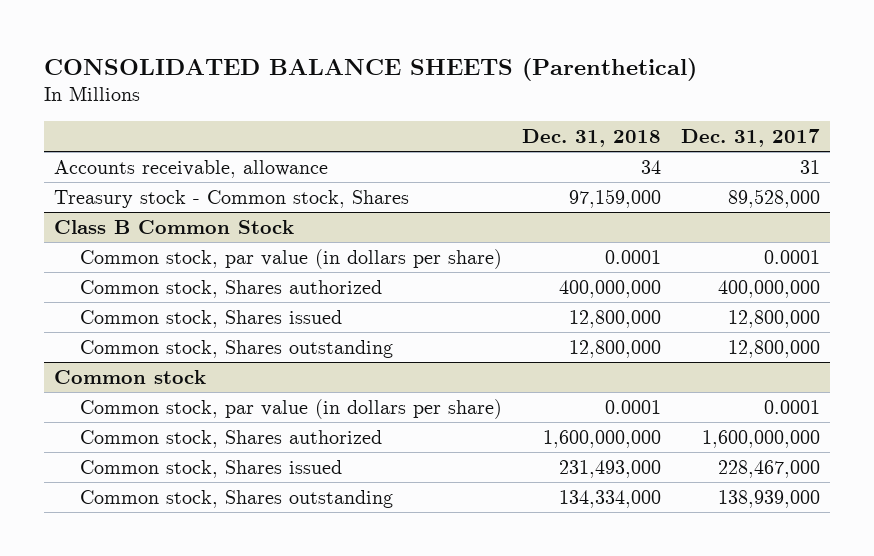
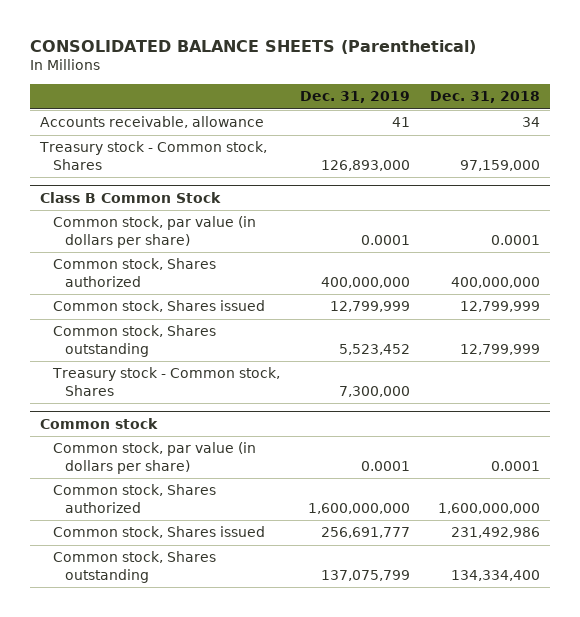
- | Dec. 31, 2018 | Dec. 31, 2017
+ | Dec. 31, 2019 | Dec. 31, 2018
@ Class B Common Stock
- Common stock, Shares issued | 12,800,000 | 12,800,000
- Common stock, Shares outstanding | 12,800,000 | 12,800,000
+ Common stock, Shares issued | 12,799,999 | 12,799,999
+ Common stock, Shares outstanding | 5,523,452 | 12,799,999
+ Treasury stock - Common stock, Shares | 7,300,000 |
@ Common stock
- Common stock, Shares issued | 231,493,000 | 228,467,000
- Common stock, Shares outstanding | 134,334,000 | 138,939,000
+ Common stock, Shares issued | 256,691,777 | 231,492,986
+ Common stock, Shares outstanding | 137,075,799 | 134,334,400

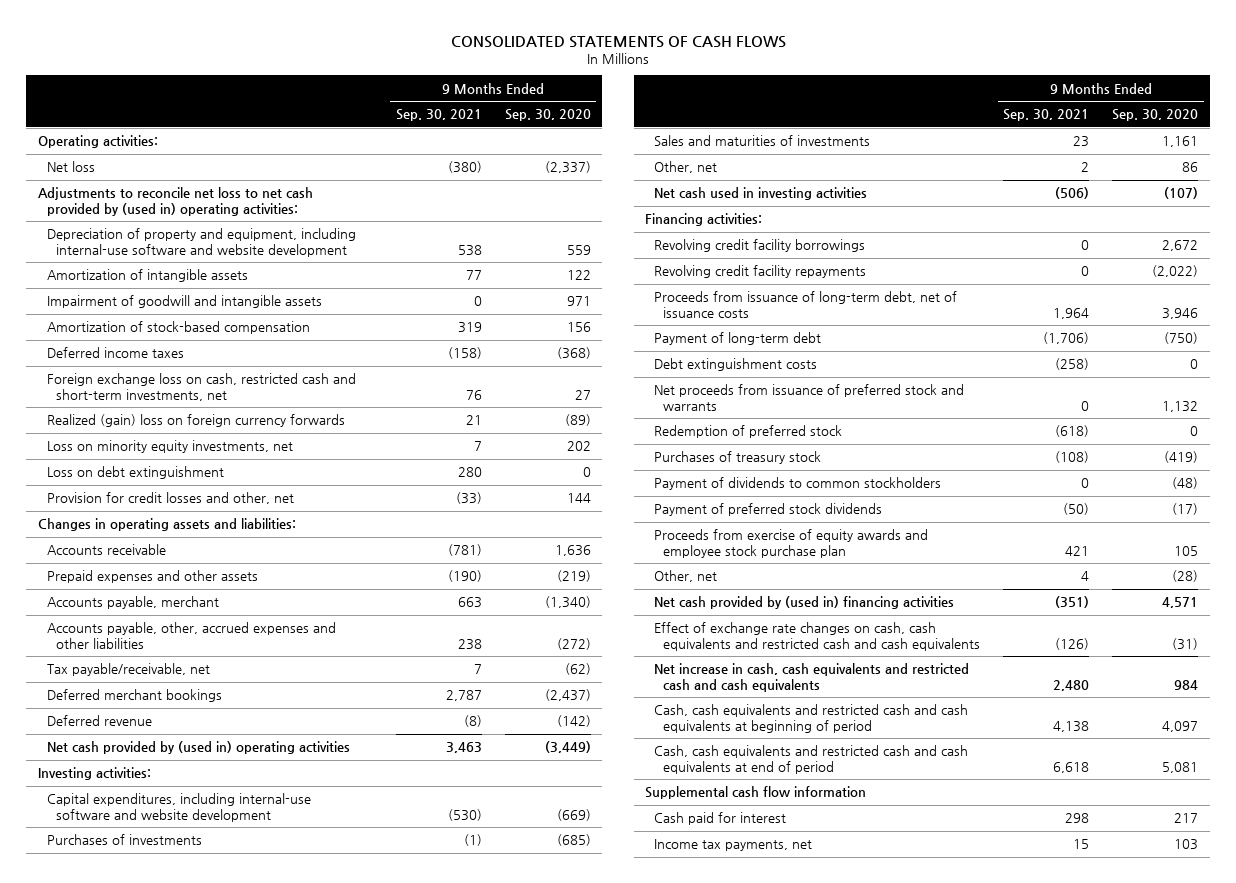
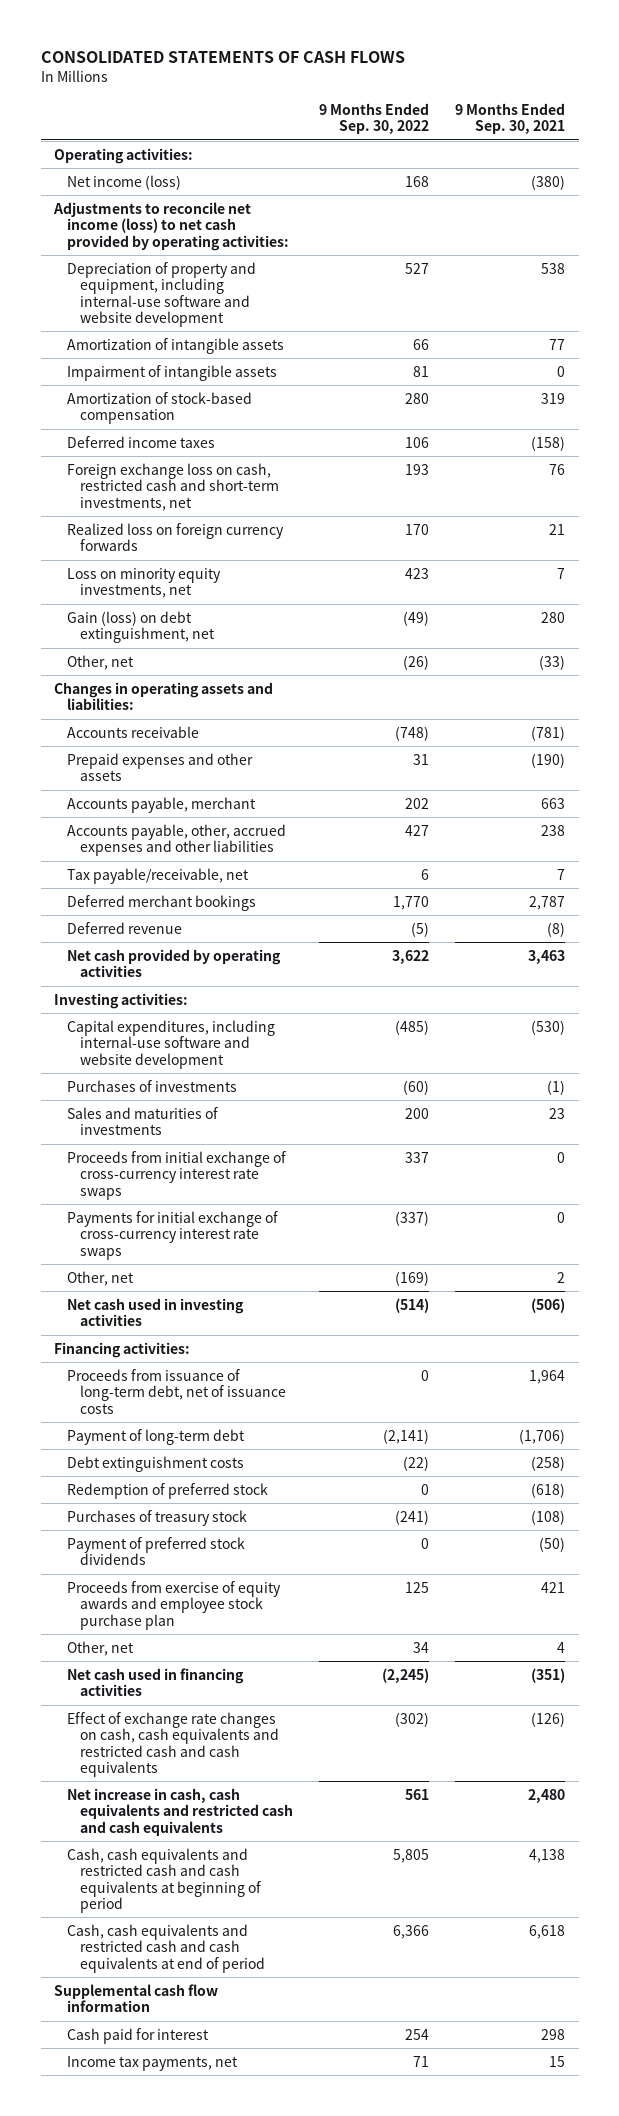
- | 9 Months Ended Sep. 30, 2021 | 9 Months Ended Sep. 30, 2020
+ | 9 Months Ended Sep. 30, 2022 | 9 Months Ended Sep. 30, 2021
- Net loss | (380) | (2,337)
- Adjustments to reconcile net loss to net cash provided by (used in) operating activities:
+ Net income (loss) | 168 | (380)
+ Adjustments to reconcile net income (loss) to net cash provided by operating activities:
- Impairment of goodwill and intangible assets | 0 | 971
+ Impairment of intangible assets | 81 | 0
- Realized (gain) loss on foreign currency forwards | 21 | (89)
+ Realized loss on foreign currency forwards | 170 | 21
- Loss on debt extinguishment | 280 | 0
- Provision for credit losses and other, net | (33) | 144
+ Gain (loss) on debt extinguishment, net | (49) | 280
+ Other, net | (26) | (33)
- Net cash provided by (used in) operating activities | 3,463 | (3,449)
+ Net cash provided by operating activities | 3,622 | 3,463
+ Proceeds from initial exchange of cross-currency interest rate swaps | 337 | 0
+ Payments for initial exchange of cross-currency interest rate swaps | (337) | 0
- Revolving credit facility borrowings | 0 | 2,672
- Revolving credit facility repayments | 0 | (2,022)
- Net proceeds from issuance of preferred stock and warrants | 0 | 1,132
- Payment of dividends to common stockholders | 0 | (48)
- Net cash provided by (used in) financing activities | (351) | 4,571
+ Net cash used in financing activities | (2,245) | (351)

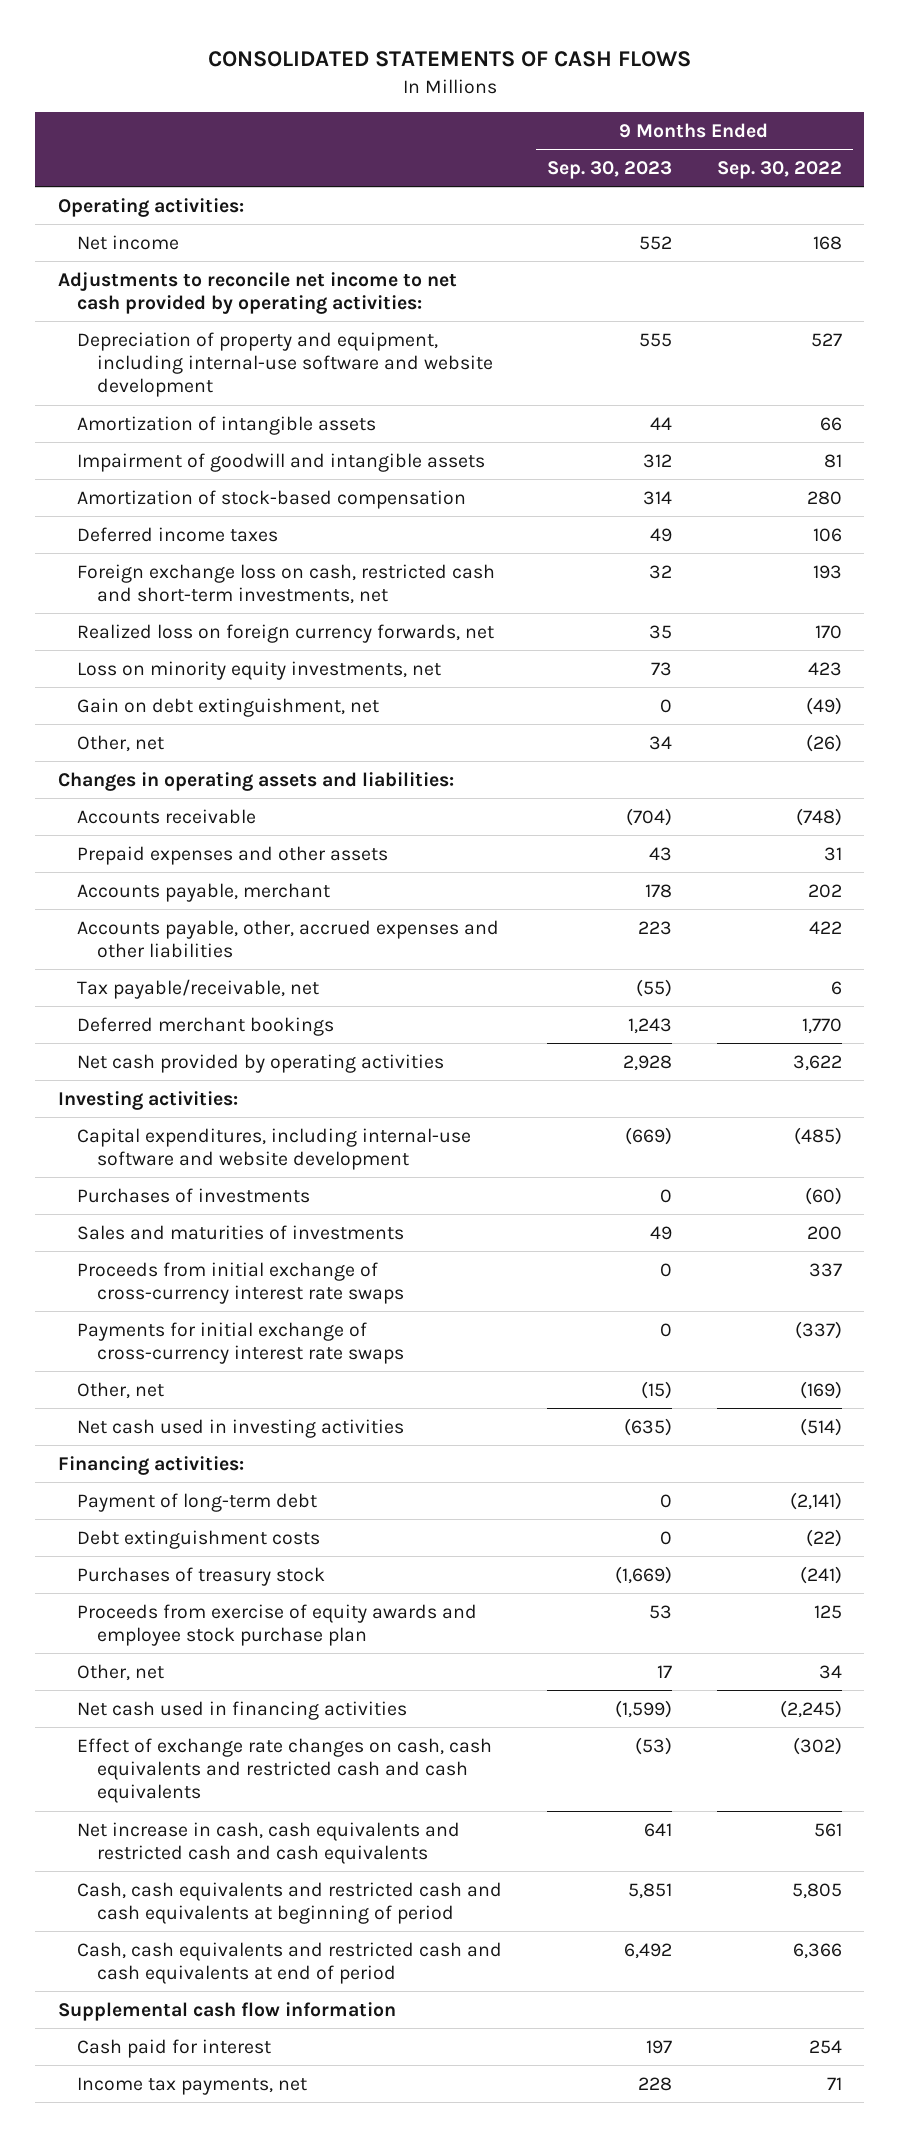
- | 9 Months Ended Sep. 30, 2022 | 9 Months Ended Sep. 30, 2021
+ | 9 Months Ended Sep. 30, 2023 | 9 Months Ended Sep. 30, 2022
- Net income (loss) | 168 | (380)
- Adjustments to reconcile net income (loss) to net cash provided by operating activities:
+ Net income | 552 | 168
+ Adjustments to reconcile net income to net cash provided by operating activities:
- Impairment of intangible assets | 81 | 0
+ Impairment of goodwill and intangible assets | 312 | 81
- Realized loss on foreign currency forwards | 170 | 21
+ Realized loss on foreign currency forwards, net | 35 | 170
- Gain (loss) on debt extinguishment, net | (49) | 280
+ Gain on debt extinguishment, net | 0 | (49)
- Accounts payable, other, accrued expenses and other liabilities | 427 | 238
+ Accounts payable, other, accrued expenses and other liabilities | 223 | 422
- Deferred revenue | (5) | (8)
- Proceeds from issuance of long-term debt, net of issuance costs | 0 | 1,964
- Redemption of preferred stock | 0 | (618)
- Payment of preferred stock dividends | 0 | (50)

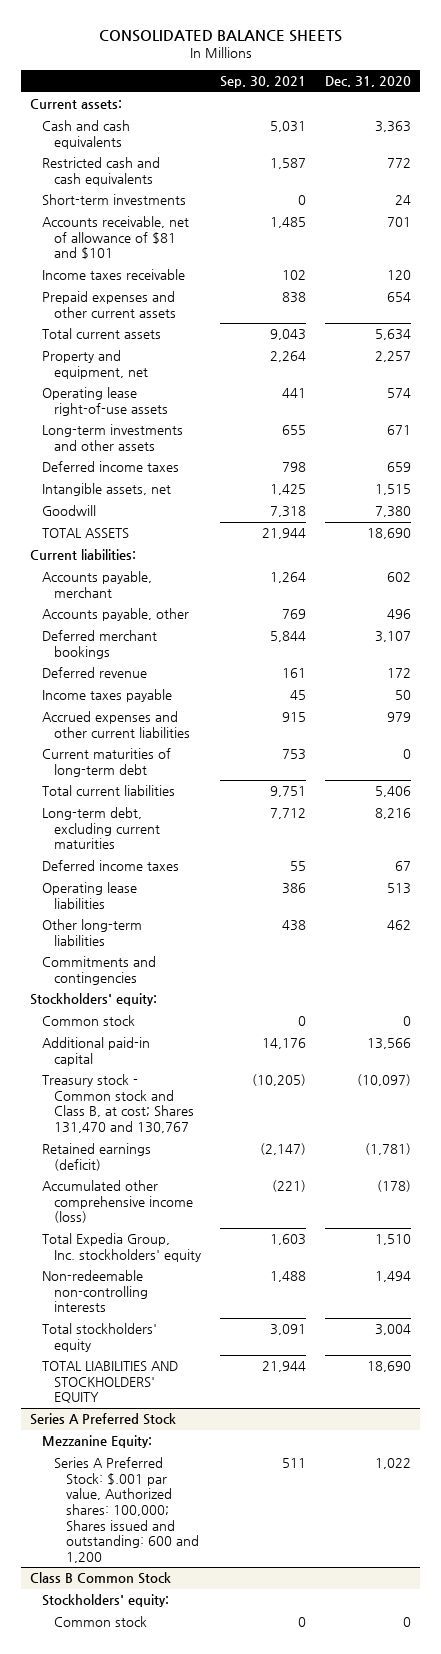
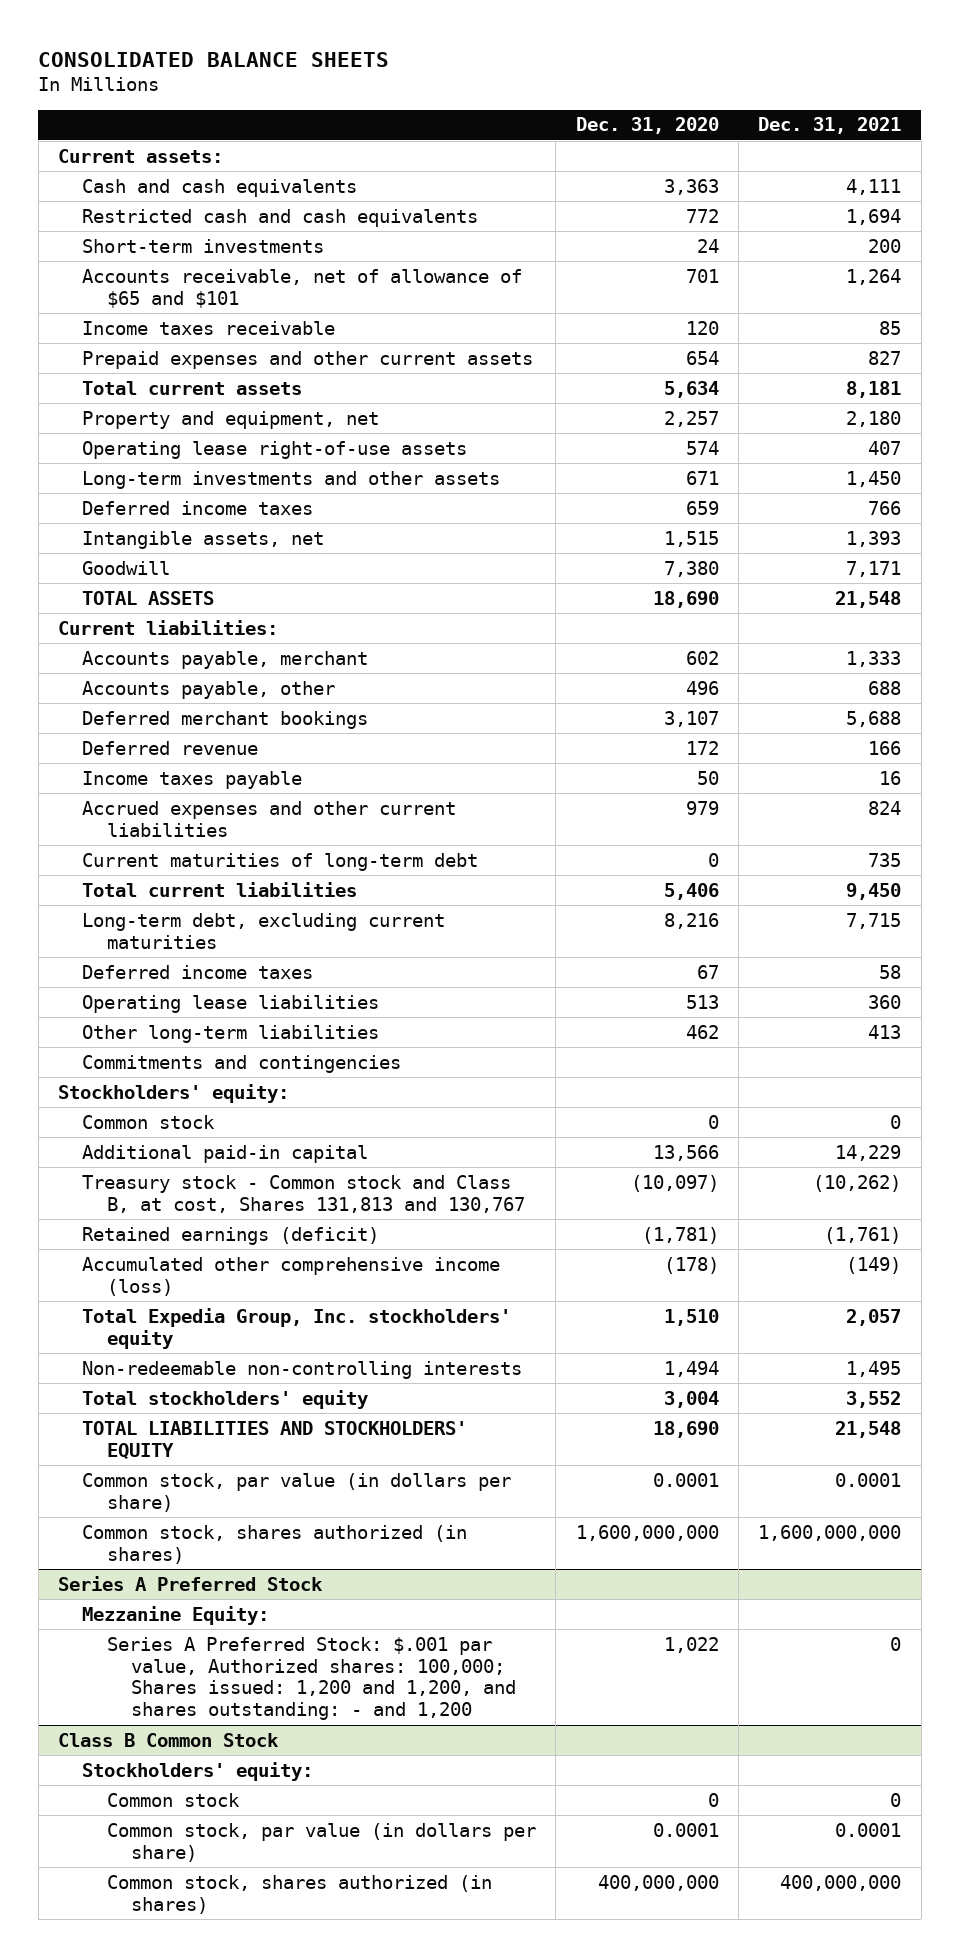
- | Sep. 30, 2021 | Dec. 31, 2020
+ | Dec. 31, 2020 | Dec. 31, 2021
- Accounts receivable, net of allowance of $81 and $101 | 1,485 | 701
+ Accounts receivable, net of allowance of $65 and $101 | 701 | 1,264
- Treasury stock - Common stock and Class B, at cost; Shares 131,470 and 130,767 | (10,205) | (10,097)
+ Treasury stock - Common stock and Class B, at cost, Shares 131,813 and 130,767 | (10,097) | (10,262)
+ Common stock, par value (in dollars per share) | 0.0001 | 0.0001
+ Common stock, shares authorized (in shares) | 1,600,000,000 | 1,600,000,000
@ Series A Preferred Stock
- Series A Preferred Stock: $.001 par value, Authorized shares: 100,000; Shares issued and outstanding: 600 and 1,200 | 511 | 1,022
+ Series A Preferred Stock: $.001 par value, Authorized shares: 100,000; Shares issued: 1,200 and 1,200, and shares outstanding: - and 1,200 | 1,022 | 0
@ Class B Common Stock
+ Common stock, par value (in dollars per share) | 0.0001 | 0.0001
+ Common stock, shares authorized (in shares) | 400,000,000 | 400,000,000

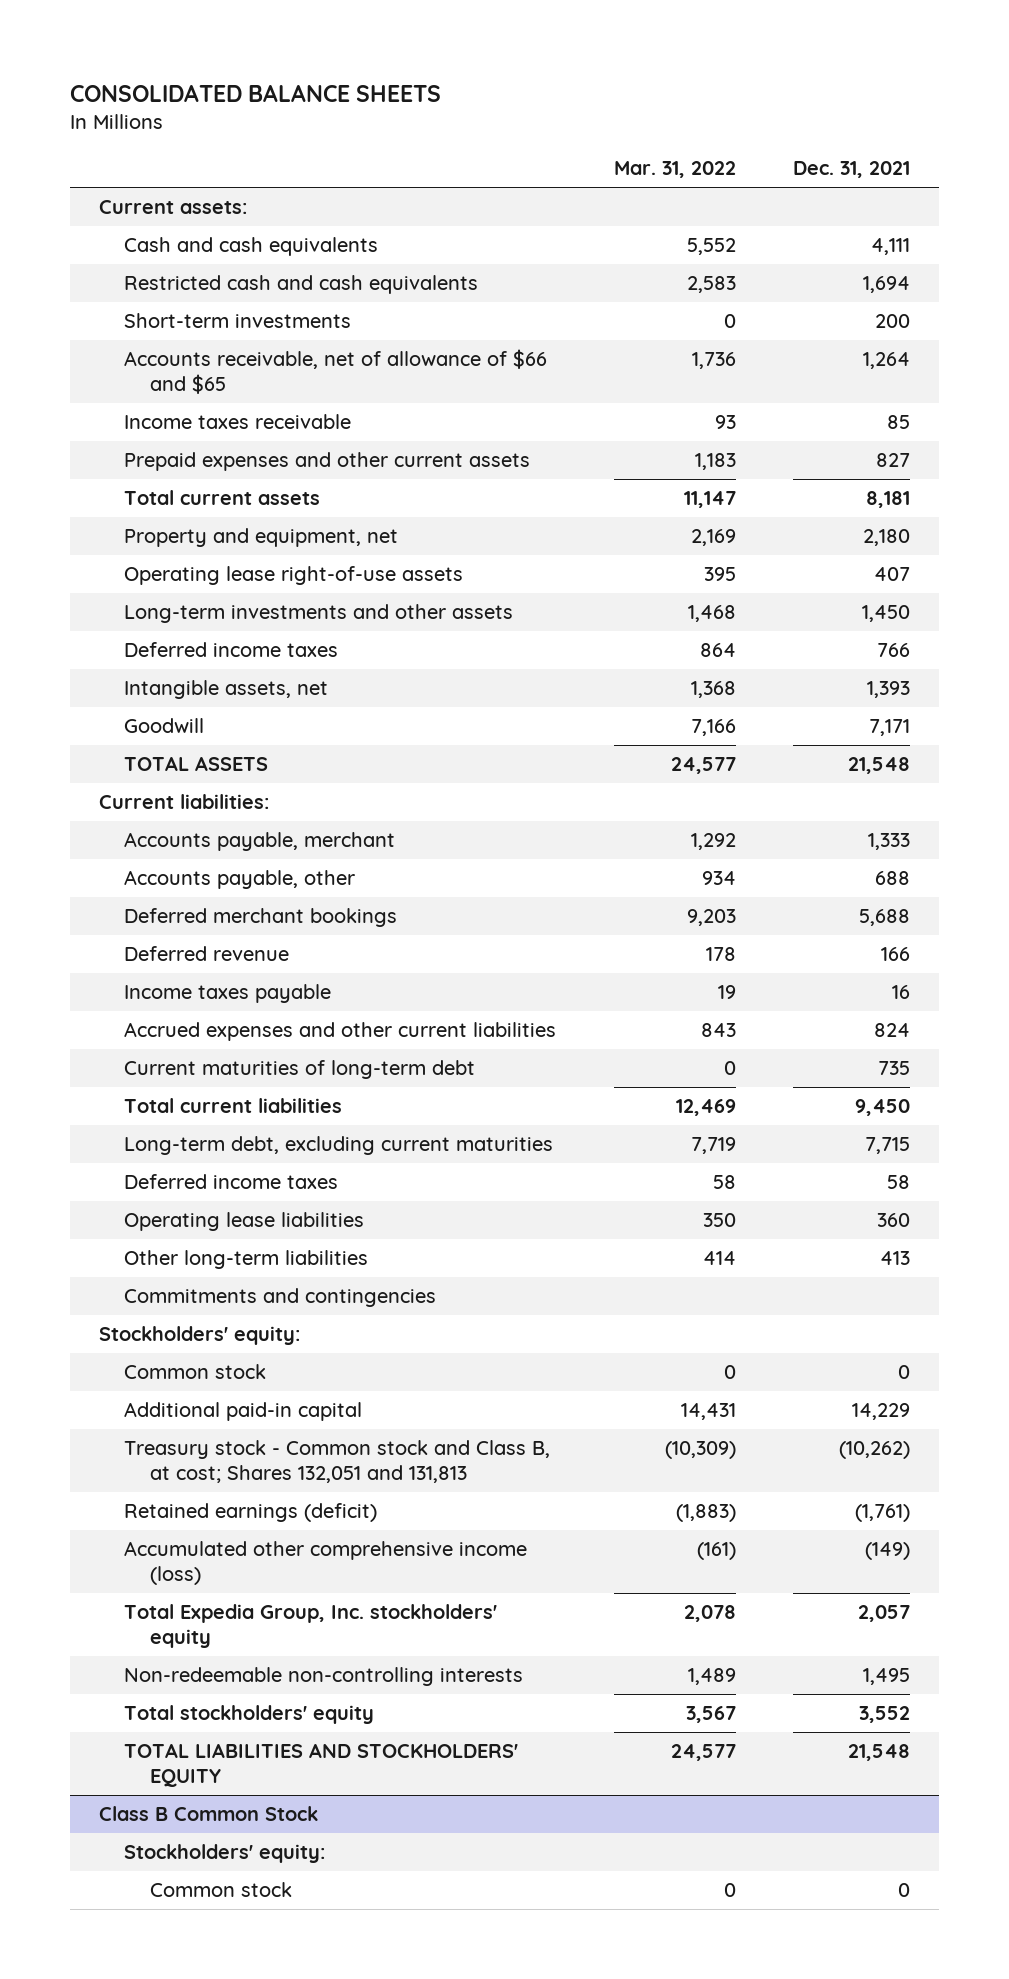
- | Dec. 31, 2020 | Dec. 31, 2021
+ | Mar. 31, 2022 | Dec. 31, 2021
- Accounts receivable, net of allowance of $65 and $101 | 701 | 1,264
+ Accounts receivable, net of allowance of $66 and $65 | 1,736 | 1,264
- Treasury stock - Common stock and Class B, at cost, Shares 131,813 and 130,767 | (10,097) | (10,262)
+ Treasury stock - Common stock and Class B, at cost; Shares 132,051 and 131,813 | (10,309) | (10,262)
- Common stock, par value (in dollars per share) | 0.0001 | 0.0001
- Common stock, shares authorized (in shares) | 1,600,000,000 | 1,600,000,000
- Series A Preferred Stock
- Mezzanine Equity:
- Series A Preferred Stock: $.001 par value, Authorized shares: 100,000; Shares issued: 1,200 and 1,200, and shares outstanding: - and 1,200 | 1,022 | 0
@ Class B Common Stock
- Common stock, par value (in dollars per share) | 0.0001 | 0.0001
- Common stock, shares authorized (in shares) | 400,000,000 | 400,000,000

